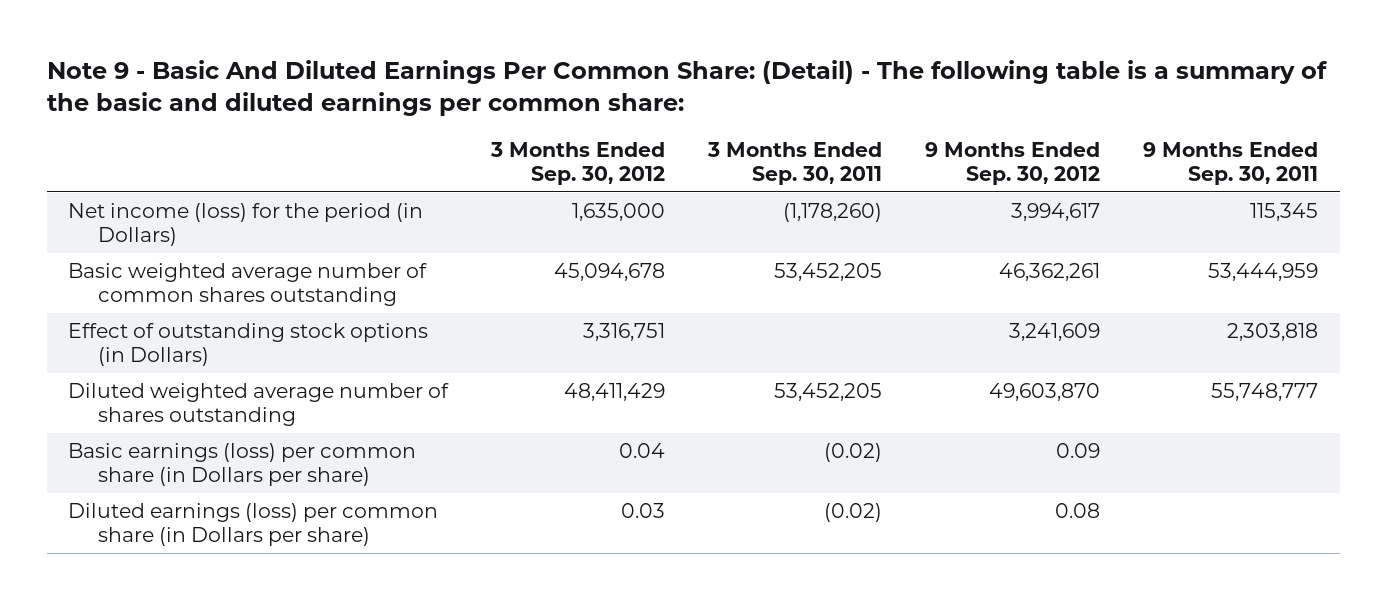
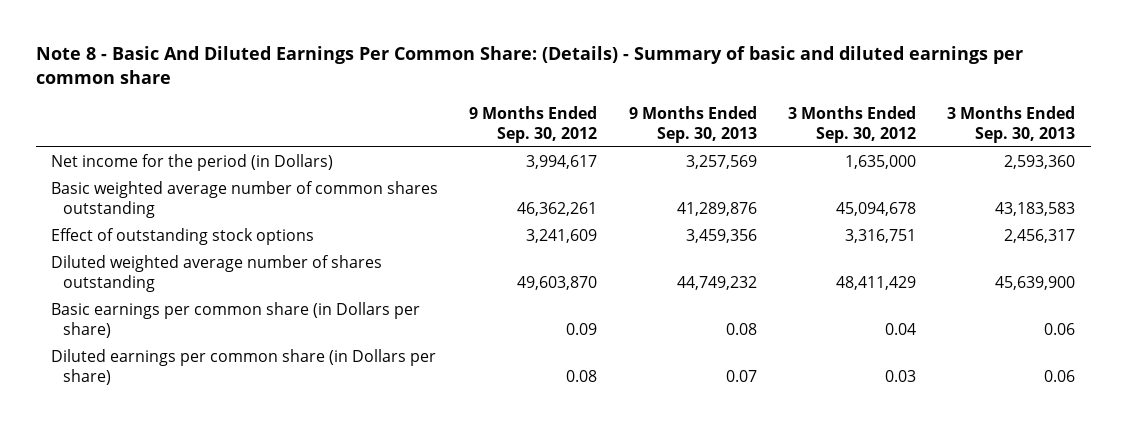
- Note 9 - Basic And Diluted Earnings Per Common Share: (Detail) - The following table is a summary of the basic and diluted earnings per common share:
+ Note 8 - Basic And Diluted Earnings Per Common Share: (Details) - Summary of basic and diluted earnings per common share
- | 3 Months Ended Sep. 30, 2012 | 3 Months Ended Sep. 30, 2011 | 9 Months Ended Sep. 30, 2012 | 9 Months Ended Sep. 30, 2011
+ | 9 Months Ended Sep. 30, 2012 | 9 Months Ended Sep. 30, 2013 | 3 Months Ended Sep. 30, 2012 | 3 Months Ended Sep. 30, 2013
- Net income (loss) for the period (in Dollars) | 1,635,000 | (1,178,260) | 3,994,617 | 115,345
+ Net income for the period (in Dollars) | 3,994,617 | 3,257,569 | 1,635,000 | 2,593,360
- Effect of outstanding stock options (in Dollars) | 3,316,751 | | 3,241,609 | 2,303,818
+ Effect of outstanding stock options | 3,241,609 | 3,459,356 | 3,316,751 | 2,456,317
- Basic earnings (loss) per common share (in Dollars per share) | 0.04 | (0.02) | 0.09 |
- Diluted earnings (loss) per common share (in Dollars per share) | 0.03 | (0.02) | 0.08 |
+ Basic earnings per common share (in Dollars per share) | 0.09 | 0.08 | 0.04 | 0.06
+ Diluted earnings per common share (in Dollars per share) | 0.08 | 0.07 | 0.03 | 0.06

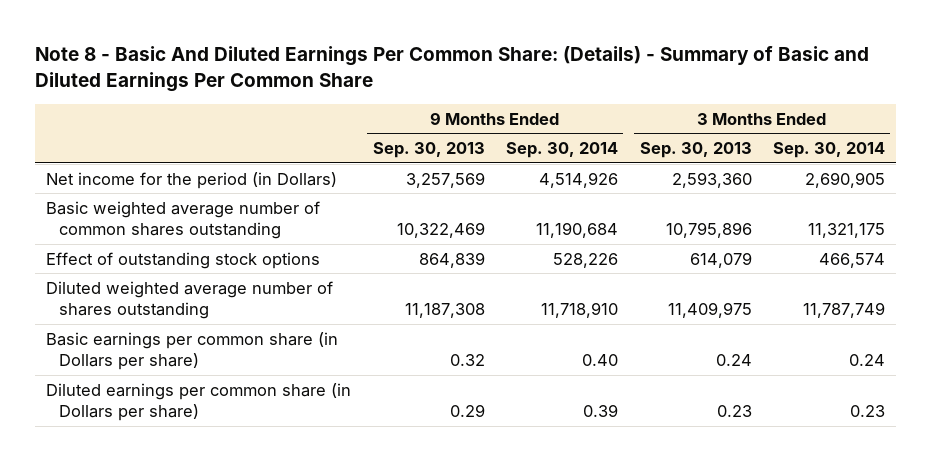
- Note 8 - Basic And Diluted Earnings Per Common Share: (Details) - Summary of basic and diluted earnings per common share
+ Note 8 - Basic And Diluted Earnings Per Common Share: (Details) - Summary of Basic and Diluted Earnings Per Common Share
- | 9 Months Ended Sep. 30, 2012 | 9 Months Ended Sep. 30, 2013 | 3 Months Ended Sep. 30, 2012 | 3 Months Ended Sep. 30, 2013
+ | 9 Months Ended Sep. 30, 2013 | 9 Months Ended Sep. 30, 2014 | 3 Months Ended Sep. 30, 2013 | 3 Months Ended Sep. 30, 2014
- Basic weighted average number of common shares outstanding | 46,362,261 | 41,289,876 | 45,094,678 | 43,183,583
- Effect of outstanding stock options | 3,241,609 | 3,459,356 | 3,316,751 | 2,456,317
- Diluted weighted average number of shares outstanding | 49,603,870 | 44,749,232 | 48,411,429 | 45,639,900
- Basic earnings per common share (in Dollars per share) | 0.09 | 0.08 | 0.04 | 0.06
- Diluted earnings per common share (in Dollars per share) | 0.08 | 0.07 | 0.03 | 0.06
+ Basic weighted average number of common shares outstanding | 10,322,469 | 11,190,684 | 10,795,896 | 11,321,175
+ Effect of outstanding stock options | 864,839 | 528,226 | 614,079 | 466,574
+ Diluted weighted average number of shares outstanding | 11,187,308 | 11,718,910 | 11,409,975 | 11,787,749
+ Basic earnings per common share (in Dollars per share) | 0.32 | 0.40 | 0.24 | 0.24
+ Diluted earnings per common share (in Dollars per share) | 0.29 | 0.39 | 0.23 | 0.23

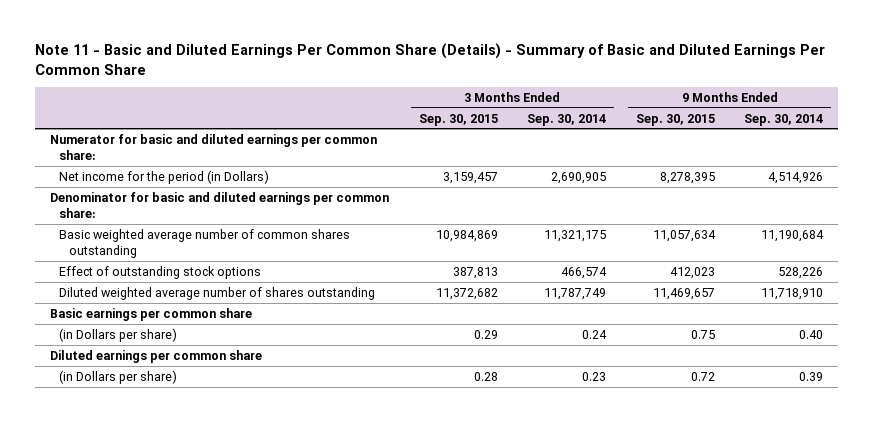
- Note 8 - Basic And Diluted Earnings Per Common Share: (Details) - Summary of Basic and Diluted Earnings Per Common Share
+ Note 11 - Basic and Diluted Earnings Per Common Share (Details) - Summary of Basic and Diluted Earnings Per Common Share
- | 9 Months Ended Sep. 30, 2013 | 9 Months Ended Sep. 30, 2014 | 3 Months Ended Sep. 30, 2013 | 3 Months Ended Sep. 30, 2014
+ | 3 Months Ended Sep. 30, 2015 | 3 Months Ended Sep. 30, 2014 | 9 Months Ended Sep. 30, 2015 | 9 Months Ended Sep. 30, 2014
+ Numerator for basic and diluted earnings per common share:
+ Denominator for basic and diluted earnings per common share:
- Basic earnings per common share (in Dollars per share) | 0.32 | 0.40 | 0.24 | 0.24
- Diluted earnings per common share (in Dollars per share) | 0.29 | 0.39 | 0.23 | 0.23
+ Basic earnings per common share
+ (in Dollars per share) | 0.29 | 0.24 | 0.75 | 0.40
+ Diluted earnings per common share
+ (in Dollars per share) | 0.28 | 0.23 | 0.72 | 0.39

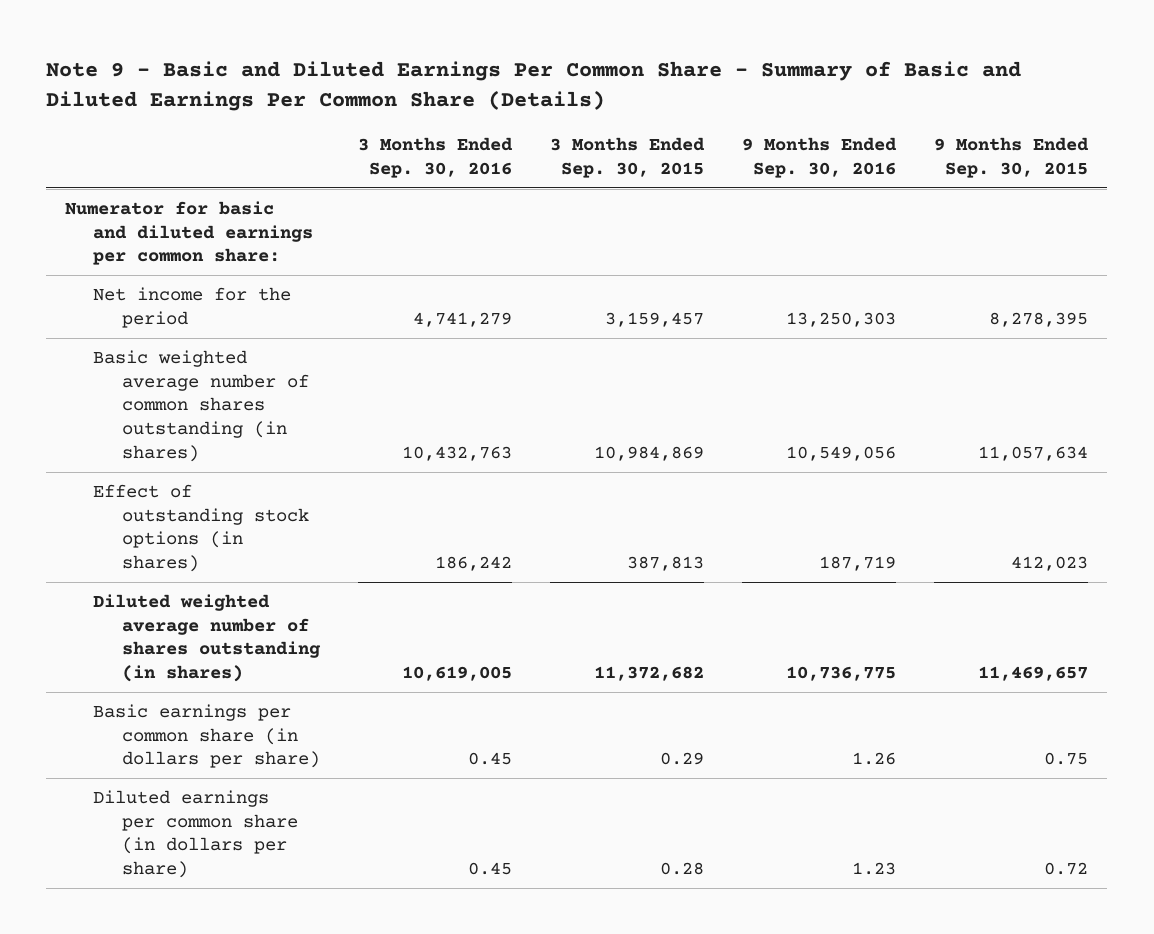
- Note 11 - Basic and Diluted Earnings Per Common Share (Details) - Summary of Basic and Diluted Earnings Per Common Share
+ Note 9 - Basic and Diluted Earnings Per Common Share - Summary of Basic and Diluted Earnings Per Common Share (Details)
- | 3 Months Ended Sep. 30, 2015 | 3 Months Ended Sep. 30, 2014 | 9 Months Ended Sep. 30, 2015 | 9 Months Ended Sep. 30, 2014
+ | 3 Months Ended Sep. 30, 2016 | 3 Months Ended Sep. 30, 2015 | 9 Months Ended Sep. 30, 2016 | 9 Months Ended Sep. 30, 2015
- Net income for the period (in Dollars) | 3,159,457 | 2,690,905 | 8,278,395 | 4,514,926
- Denominator for basic and diluted earnings per common share:
- Basic weighted average number of common shares outstanding | 10,984,869 | 11,321,175 | 11,057,634 | 11,190,684
- Effect of outstanding stock options | 387,813 | 466,574 | 412,023 | 528,226
- Diluted weighted average number of shares outstanding | 11,372,682 | 11,787,749 | 11,469,657 | 11,718,910
- Basic earnings per common share
- (in Dollars per share) | 0.29 | 0.24 | 0.75 | 0.40
- Diluted earnings per common share
- (in Dollars per share) | 0.28 | 0.23 | 0.72 | 0.39
+ Net income for the period | 4,741,279 | 3,159,457 | 13,250,303 | 8,278,395
+ Basic weighted average number of common shares outstanding (in shares) | 10,432,763 | 10,984,869 | 10,549,056 | 11,057,634
+ Effect of outstanding stock options (in shares) | 186,242 | 387,813 | 187,719 | 412,023
+ Diluted weighted average number of shares outstanding (in shares) | 10,619,005 | 11,372,682 | 10,736,775 | 11,469,657
+ Basic earnings per common share (in dollars per share) | 0.45 | 0.29 | 1.26 | 0.75
+ Diluted earnings per common share (in dollars per share) | 0.45 | 0.28 | 1.23 | 0.72

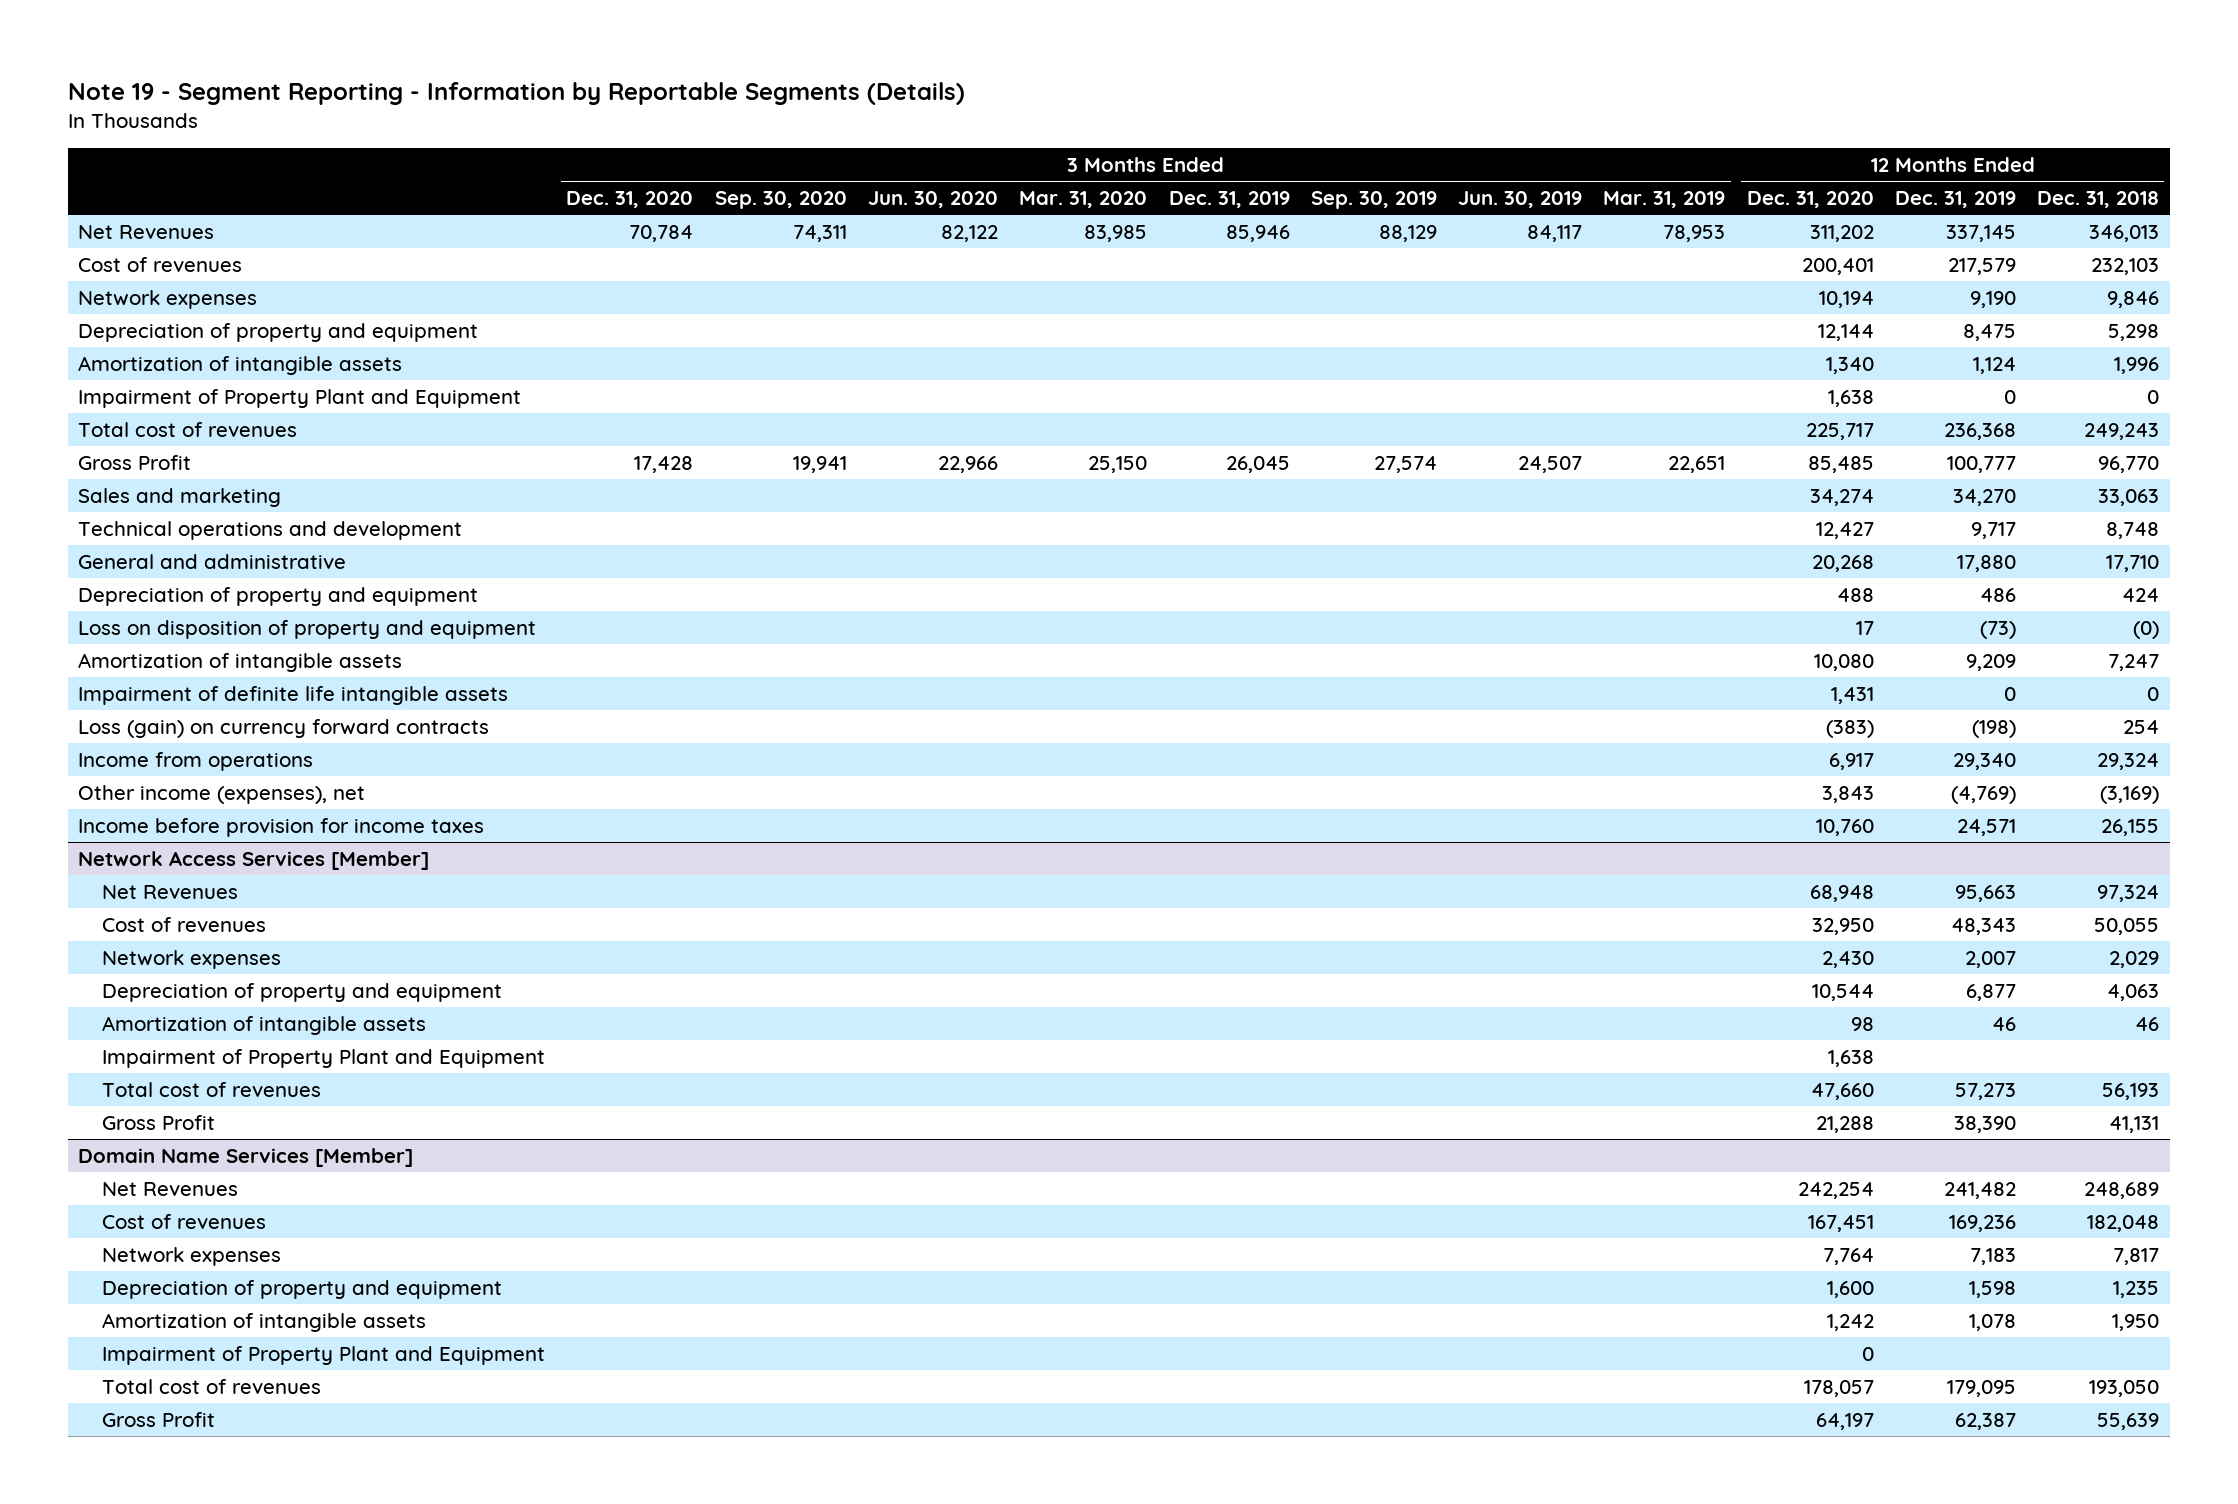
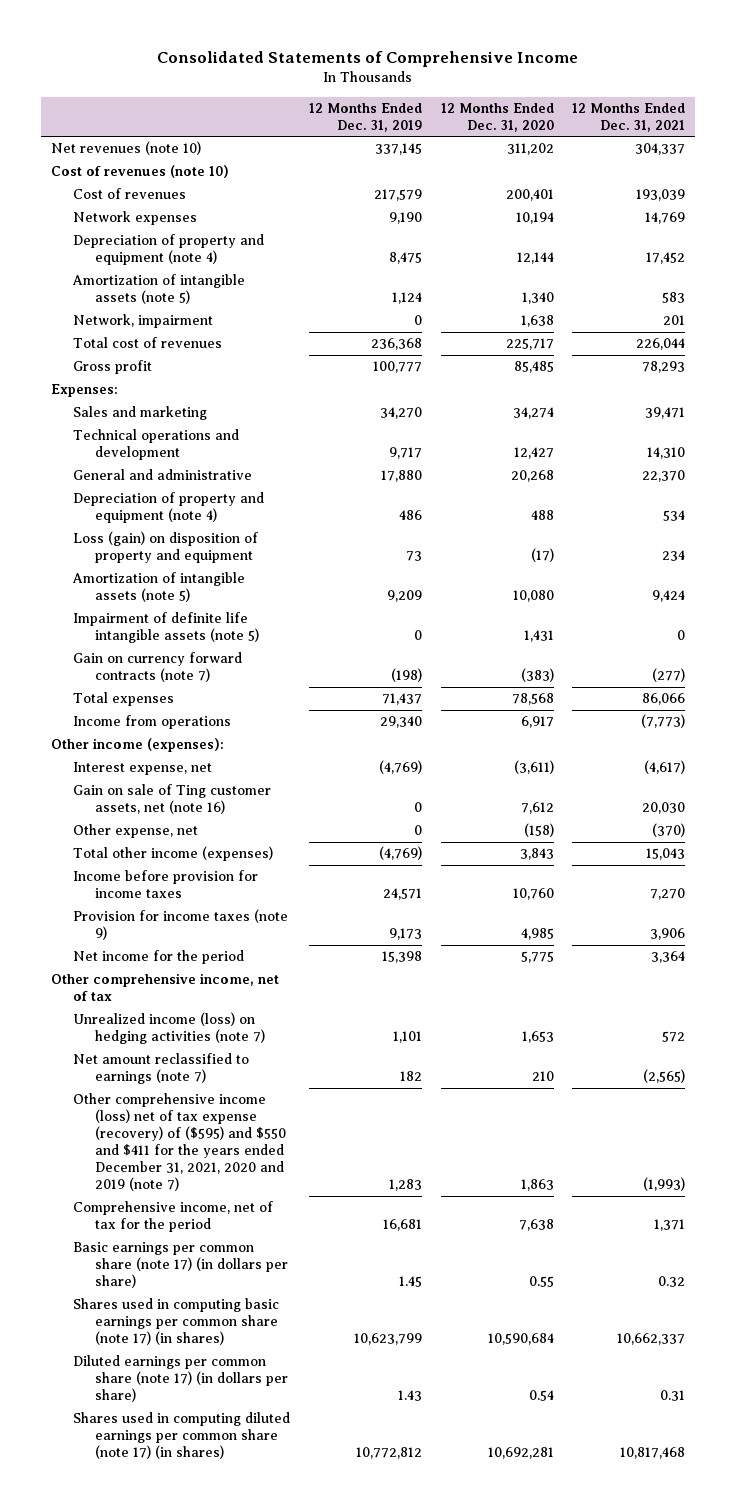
- Note 19 - Segment Reporting - Information by Reportable Segments (Details)
+ Consolidated Statements of Comprehensive Income
- | 3 Months Ended Dec. 31, 2020 | 3 Months Ended Sep. 30, 2020 | 3 Months Ended Jun. 30, 2020 | 3 Months Ended Mar. 31, 2020 | 3 Months Ended Dec. 31, 2019 | 3 Months Ended Sep. 30, 2019 | 3 Months Ended Jun. 30, 2019 | 3 Months Ended Mar. 31, 2019 | 12 Months Ended Dec. 31, 2020 | 12 Months Ended Dec. 31, 2019 | 12 Months Ended Dec. 31, 2018
+ | 12 Months Ended Dec. 31, 2019 | 12 Months Ended Dec. 31, 2020 | 12 Months Ended Dec. 31, 2021
- Net Revenues | 70,784 | 74,311 | 82,122 | 83,985 | 85,946 | 88,129 | 84,117 | 78,953 | 311,202 | 337,145 | 346,013
+ Net revenues (note 10) | 337,145 | 311,202 | 304,337
+ Cost of revenues (note 10)
- Depreciation of property and equipment | | | | | | | | | 12,144 | 8,475 | 5,298
- Amortization of intangible assets | | | | | | | | | 1,340 | 1,124 | 1,996
- Impairment of Property Plant and Equipment | | | | | | | | | 1,638 | 0 | 0
+ Depreciation of property and equipment (note 4) | 8,475 | 12,144 | 17,452
+ Amortization of intangible assets (note 5) | 1,124 | 1,340 | 583
+ Network, impairment | 0 | 1,638 | 201
- Gross Profit | 17,428 | 19,941 | 22,966 | 25,150 | 26,045 | 27,574 | 24,507 | 22,651 | 85,485 | 100,777 | 96,770
+ Gross profit | 100,777 | 85,485 | 78,293
+ Expenses:
- Depreciation of property and equipment | | | | | | | | | 488 | 486 | 424
- Loss on disposition of property and equipment | | | | | | | | | 17 | (73) | (0)
- Amortization of intangible assets | | | | | | | | | 10,080 | 9,209 | 7,247
- Impairment of definite life intangible assets | | | | | | | | | 1,431 | 0 | 0
- Loss (gain) on currency forward contracts | | | | | | | | | (383) | (198) | 254
+ Depreciation of property and equipment (note 4) | 486 | 488 | 534
+ Loss (gain) on disposition of property and equipment | 73 | (17) | 234
+ Amortization of intangible assets (note 5) | 9,209 | 10,080 | 9,424
+ Impairment of definite life intangible assets (note 5) | 0 | 1,431 | 0
+ Gain on currency forward contracts (note 7) | (198) | (383) | (277)
+ Total expenses | 71,437 | 78,568 | 86,066
- Other income (expenses), net | | | | | | | | | 3,843 | (4,769) | (3,169)
+ Other income (expenses):
+ Interest expense, net | (4,769) | (3,611) | (4,617)
+ Gain on sale of Ting customer assets, net (note 16) | 0 | 7,612 | 20,030
+ Other expense, net | 0 | (158) | (370)
+ Total other income (expenses) | (4,769) | 3,843 | 15,043
- Network Access Services [Member]
- Net Revenues | | | | | | | | | 68,948 | 95,663 | 97,324
- Cost of revenues | | | | | | | | | 32,950 | 48,343 | 50,055
- Network expenses | | | | | | | | | 2,430 | 2,007 | 2,029
- Depreciation of property and equipment | | | | | | | | | 10,544 | 6,877 | 4,063
- Amortization of intangible assets | | | | | | | | | 98 | 46 | 46
- Impairment of Property Plant and Equipment | | | | | | | | | 1,638 | |
- Total cost of revenues | | | | | | | | | 47,660 | 57,273 | 56,193
- Gross Profit | | | | | | | | | 21,288 | 38,390 | 41,131
- Domain Name Services [Member]
- Net Revenues | | | | | | | | | 242,254 | 241,482 | 248,689
- Cost of revenues | | | | | | | | | 167,451 | 169,236 | 182,048
- Network expenses | | | | | | | | | 7,764 | 7,183 | 7,817
- Depreciation of property and equipment | | | | | | | | | 1,600 | 1,598 | 1,235
- Amortization of intangible assets | | | | | | | | | 1,242 | 1,078 | 1,950
- Impairment of Property Plant and Equipment | | | | | | | | | 0 | |
- Total cost of revenues | | | | | | | | | 178,057 | 179,095 | 193,050
- Gross Profit | | | | | | | | | 64,197 | 62,387 | 55,639
+ Provision for income taxes (note 9) | 9,173 | 4,985 | 3,906
+ Net income for the period | 15,398 | 5,775 | 3,364
+ Other comprehensive income, net of tax
+ Unrealized income (loss) on hedging activities (note 7) | 1,101 | 1,653 | 572
+ Net amount reclassified to earnings (note 7) | 182 | 210 | (2,565)
+ Other comprehensive income (loss) net of tax expense (recovery) of ($595) and $550 and $411 for the years ended December 31, 2021, 2020 and 2019 (note 7) | 1,283 | 1,863 | (1,993)
+ Comprehensive income, net of tax for the period | 16,681 | 7,638 | 1,371
+ Basic earnings per common share (note 17) (in dollars per share) | 1.45 | 0.55 | 0.32
+ Shares used in computing basic earnings per common share (note 17) (in shares) | 10,623,799 | 10,590,684 | 10,662,337
+ Diluted earnings per common share (note 17) (in dollars per share) | 1.43 | 0.54 | 0.31
+ Shares used in computing diluted earnings per common share (note 17) (in shares) | 10,772,812 | 10,692,281 | 10,817,468

